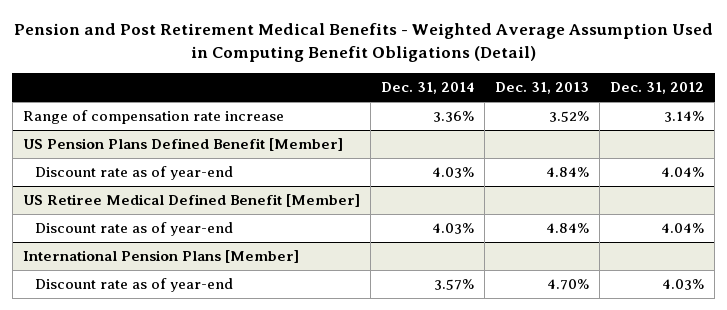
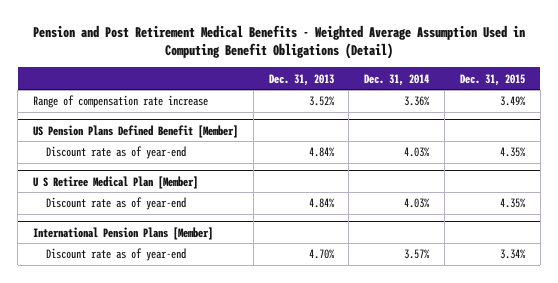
- | Dec. 31, 2014 | Dec. 31, 2013 | Dec. 31, 2012
+ | Dec. 31, 2013 | Dec. 31, 2014 | Dec. 31, 2015
- US Retiree Medical Defined Benefit [Member]
+ U S Retiree Medical Plan [Member]

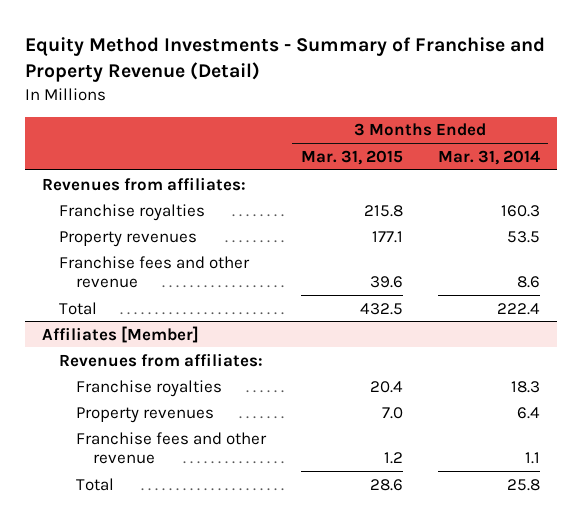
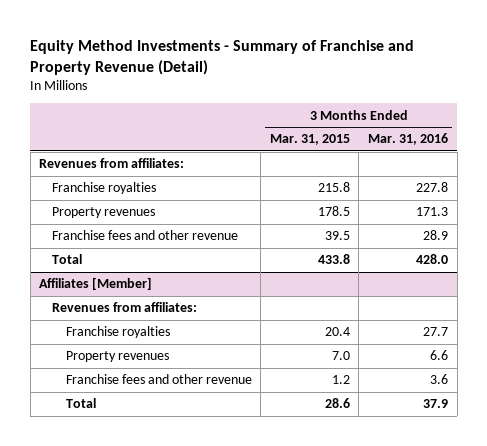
- | 3 Months Ended Mar. 31, 2015 | 3 Months Ended Mar. 31, 2014
+ | 3 Months Ended Mar. 31, 2015 | 3 Months Ended Mar. 31, 2016
- Property revenues | 177.1 | 53.5
- Franchise fees and other revenue | 39.6 | 8.6
- Total | 432.5 | 222.4
+ Property revenues | 178.5 | 171.3
+ Franchise fees and other revenue | 39.5 | 28.9
+ Total | 433.8 | 428.0

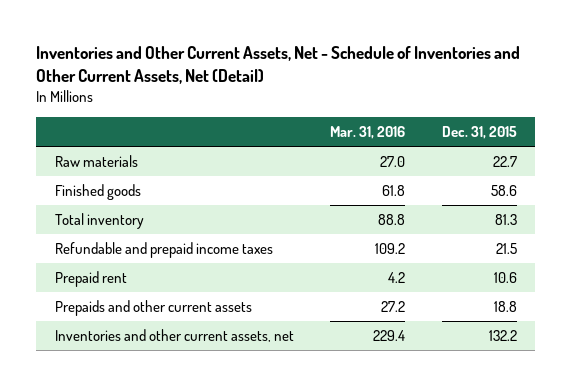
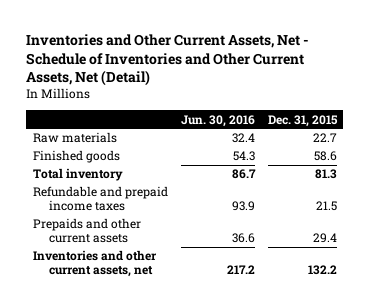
- | Mar. 31, 2016 | Dec. 31, 2015
+ | Jun. 30, 2016 | Dec. 31, 2015
- Prepaid rent | 4.2 | 10.6
- Prepaids and other current assets | 27.2 | 18.8
+ Prepaids and other current assets | 36.6 | 29.4

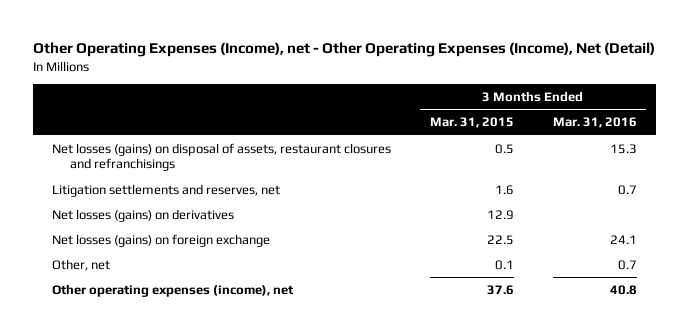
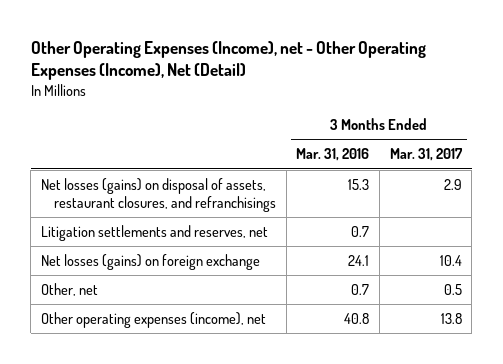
- | 3 Months Ended Mar. 31, 2015 | 3 Months Ended Mar. 31, 2016
+ | 3 Months Ended Mar. 31, 2016 | 3 Months Ended Mar. 31, 2017
- Net losses (gains) on disposal of assets, restaurant closures and refranchisings | 0.5 | 15.3
+ Net losses (gains) on disposal of assets, restaurant closures, and refranchisings | 15.3 | 2.9
- Net losses (gains) on derivatives | 12.9 |

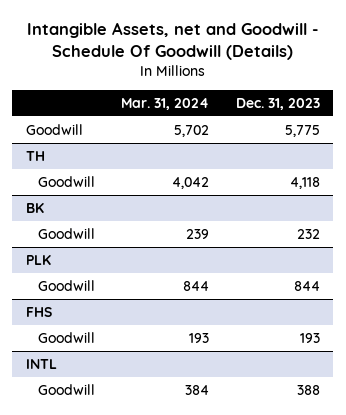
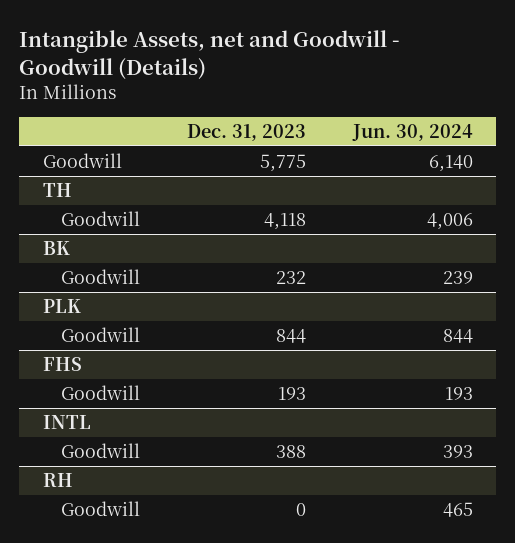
- Intangible Assets, net and Goodwill - Schedule Of Goodwill (Details)
+ Intangible Assets, net and Goodwill - Goodwill (Details)
- | Mar. 31, 2024 | Dec. 31, 2023
+ | Dec. 31, 2023 | Jun. 30, 2024
+ RH
+ Goodwill | 0 | 465

